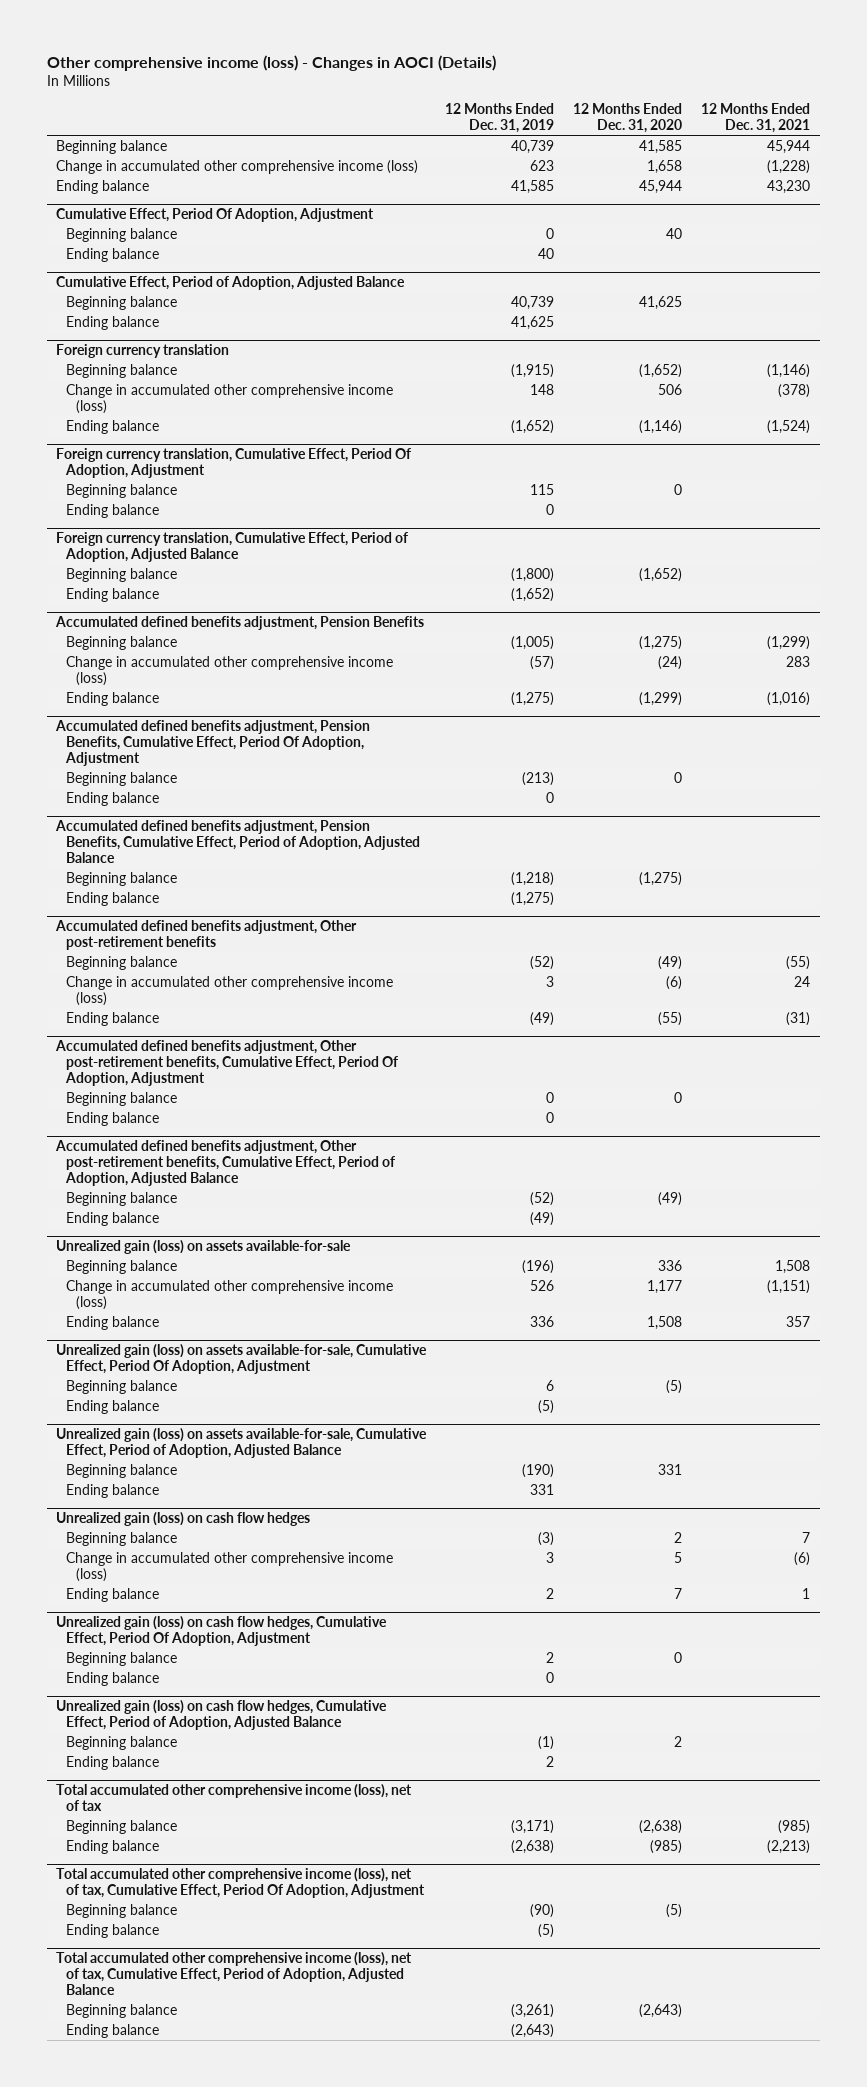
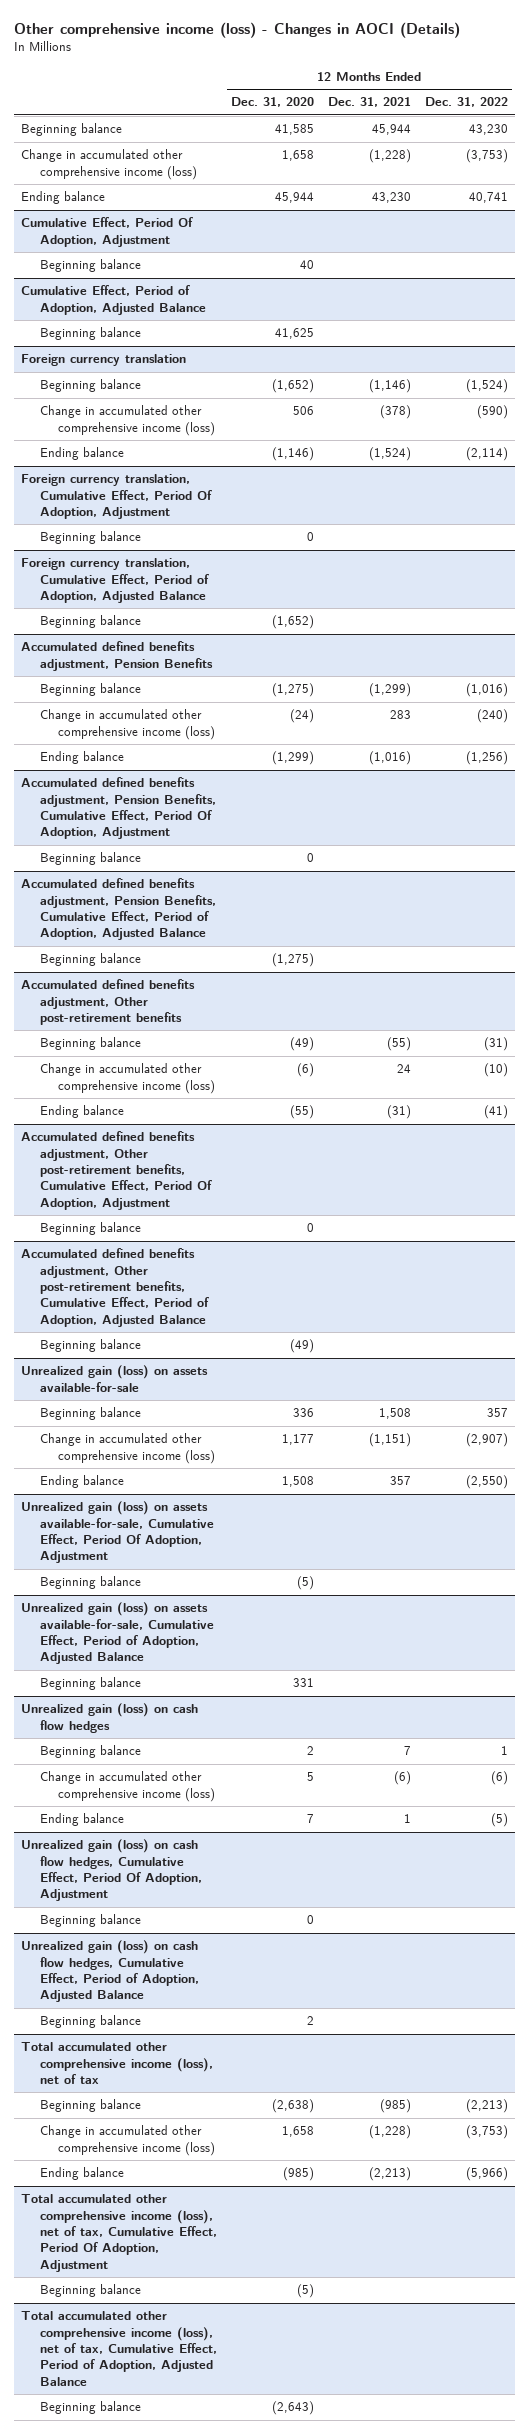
- | 12 Months Ended Dec. 31, 2019 | 12 Months Ended Dec. 31, 2020 | 12 Months Ended Dec. 31, 2021
+ | 12 Months Ended Dec. 31, 2020 | 12 Months Ended Dec. 31, 2021 | 12 Months Ended Dec. 31, 2022
@ Cumulative Effect, Period Of Adoption, Adjustment
- Ending balance | 40 | |
@ Cumulative Effect, Period of Adoption, Adjusted Balance
- Ending balance | 41,625 | |
@ Foreign currency translation, Cumulative Effect, Period Of Adoption, Adjustment
- Ending balance | 0 | |
@ Foreign currency translation, Cumulative Effect, Period of Adoption, Adjusted Balance
- Ending balance | (1,652) | |
@ Accumulated defined benefits adjustment, Pension Benefits, Cumulative Effect, Period Of Adoption, Adjustment
- Ending balance | 0 | |
@ Accumulated defined benefits adjustment, Pension Benefits, Cumulative Effect, Period of Adoption, Adjusted Balance
- Ending balance | (1,275) | |
@ Accumulated defined benefits adjustment, Other post-retirement benefits, Cumulative Effect, Period Of Adoption, Adjustment
- Ending balance | 0 | |
@ Accumulated defined benefits adjustment, Other post-retirement benefits, Cumulative Effect, Period of Adoption, Adjusted Balance
- Ending balance | (49) | |
@ Unrealized gain (loss) on assets available-for-sale, Cumulative Effect, Period Of Adoption, Adjustment
- Ending balance | (5) | |
@ Unrealized gain (loss) on assets available-for-sale, Cumulative Effect, Period of Adoption, Adjusted Balance
- Ending balance | 331 | |
@ Unrealized gain (loss) on cash flow hedges, Cumulative Effect, Period Of Adoption, Adjustment
- Ending balance | 0 | |
@ Unrealized gain (loss) on cash flow hedges, Cumulative Effect, Period of Adoption, Adjusted Balance
- Ending balance | 2 | |
@ Total accumulated other comprehensive income (loss), net of tax
+ Change in accumulated other comprehensive income (loss) | 1,658 | (1,228) | (3,753)
@ Total accumulated other comprehensive income (loss), net of tax, Cumulative Effect, Period Of Adoption, Adjustment
- Ending balance | (5) | |
@ Total accumulated other comprehensive income (loss), net of tax, Cumulative Effect, Period of Adoption, Adjusted Balance
- Ending balance | (2,643) | |

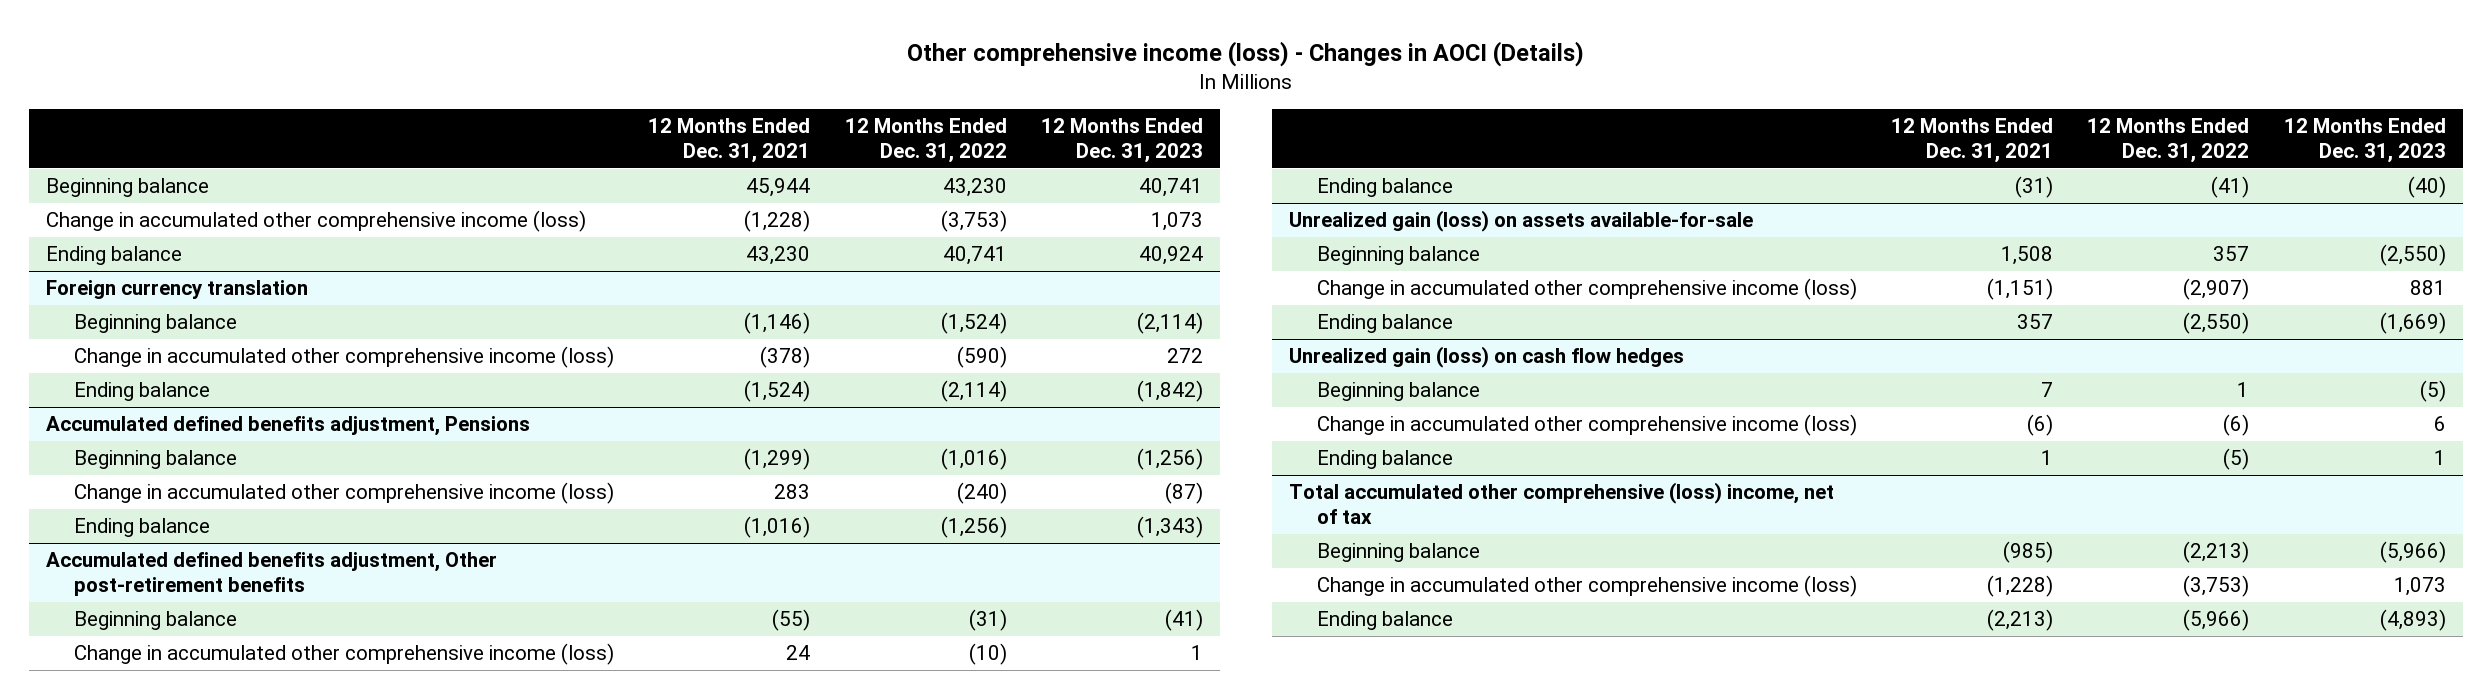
- | 12 Months Ended Dec. 31, 2020 | 12 Months Ended Dec. 31, 2021 | 12 Months Ended Dec. 31, 2022
+ | 12 Months Ended Dec. 31, 2021 | 12 Months Ended Dec. 31, 2022 | 12 Months Ended Dec. 31, 2023
- Cumulative Effect, Period Of Adoption, Adjustment
- Beginning balance | 40 | |
- Cumulative Effect, Period of Adoption, Adjusted Balance
- Beginning balance | 41,625 | |
- Foreign currency translation, Cumulative Effect, Period Of Adoption, Adjustment
- Beginning balance | 0 | |
- Foreign currency translation, Cumulative Effect, Period of Adoption, Adjusted Balance
- Beginning balance | (1,652) | |
- Accumulated defined benefits adjustment, Pension Benefits
+ Accumulated defined benefits adjustment, Pensions
- Accumulated defined benefits adjustment, Pension Benefits, Cumulative Effect, Period Of Adoption, Adjustment
- Beginning balance | 0 | |
- Accumulated defined benefits adjustment, Pension Benefits, Cumulative Effect, Period of Adoption, Adjusted Balance
- Beginning balance | (1,275) | |
- Accumulated defined benefits adjustment, Other post-retirement benefits, Cumulative Effect, Period Of Adoption, Adjustment
- Beginning balance | 0 | |
- Accumulated defined benefits adjustment, Other post-retirement benefits, Cumulative Effect, Period of Adoption, Adjusted Balance
- Beginning balance | (49) | |
- Unrealized gain (loss) on assets available-for-sale, Cumulative Effect, Period Of Adoption, Adjustment
- Beginning balance | (5) | |
- Unrealized gain (loss) on assets available-for-sale, Cumulative Effect, Period of Adoption, Adjusted Balance
- Beginning balance | 331 | |
- Unrealized gain (loss) on cash flow hedges, Cumulative Effect, Period Of Adoption, Adjustment
- Beginning balance | 0 | |
- Unrealized gain (loss) on cash flow hedges, Cumulative Effect, Period of Adoption, Adjusted Balance
- Beginning balance | 2 | |
- Total accumulated other comprehensive income (loss), net of tax
+ Total accumulated other comprehensive (loss) income, net of tax
- Total accumulated other comprehensive income (loss), net of tax, Cumulative Effect, Period Of Adoption, Adjustment
- Beginning balance | (5) | |
- Total accumulated other comprehensive income (loss), net of tax, Cumulative Effect, Period of Adoption, Adjusted Balance
- Beginning balance | (2,643) | |

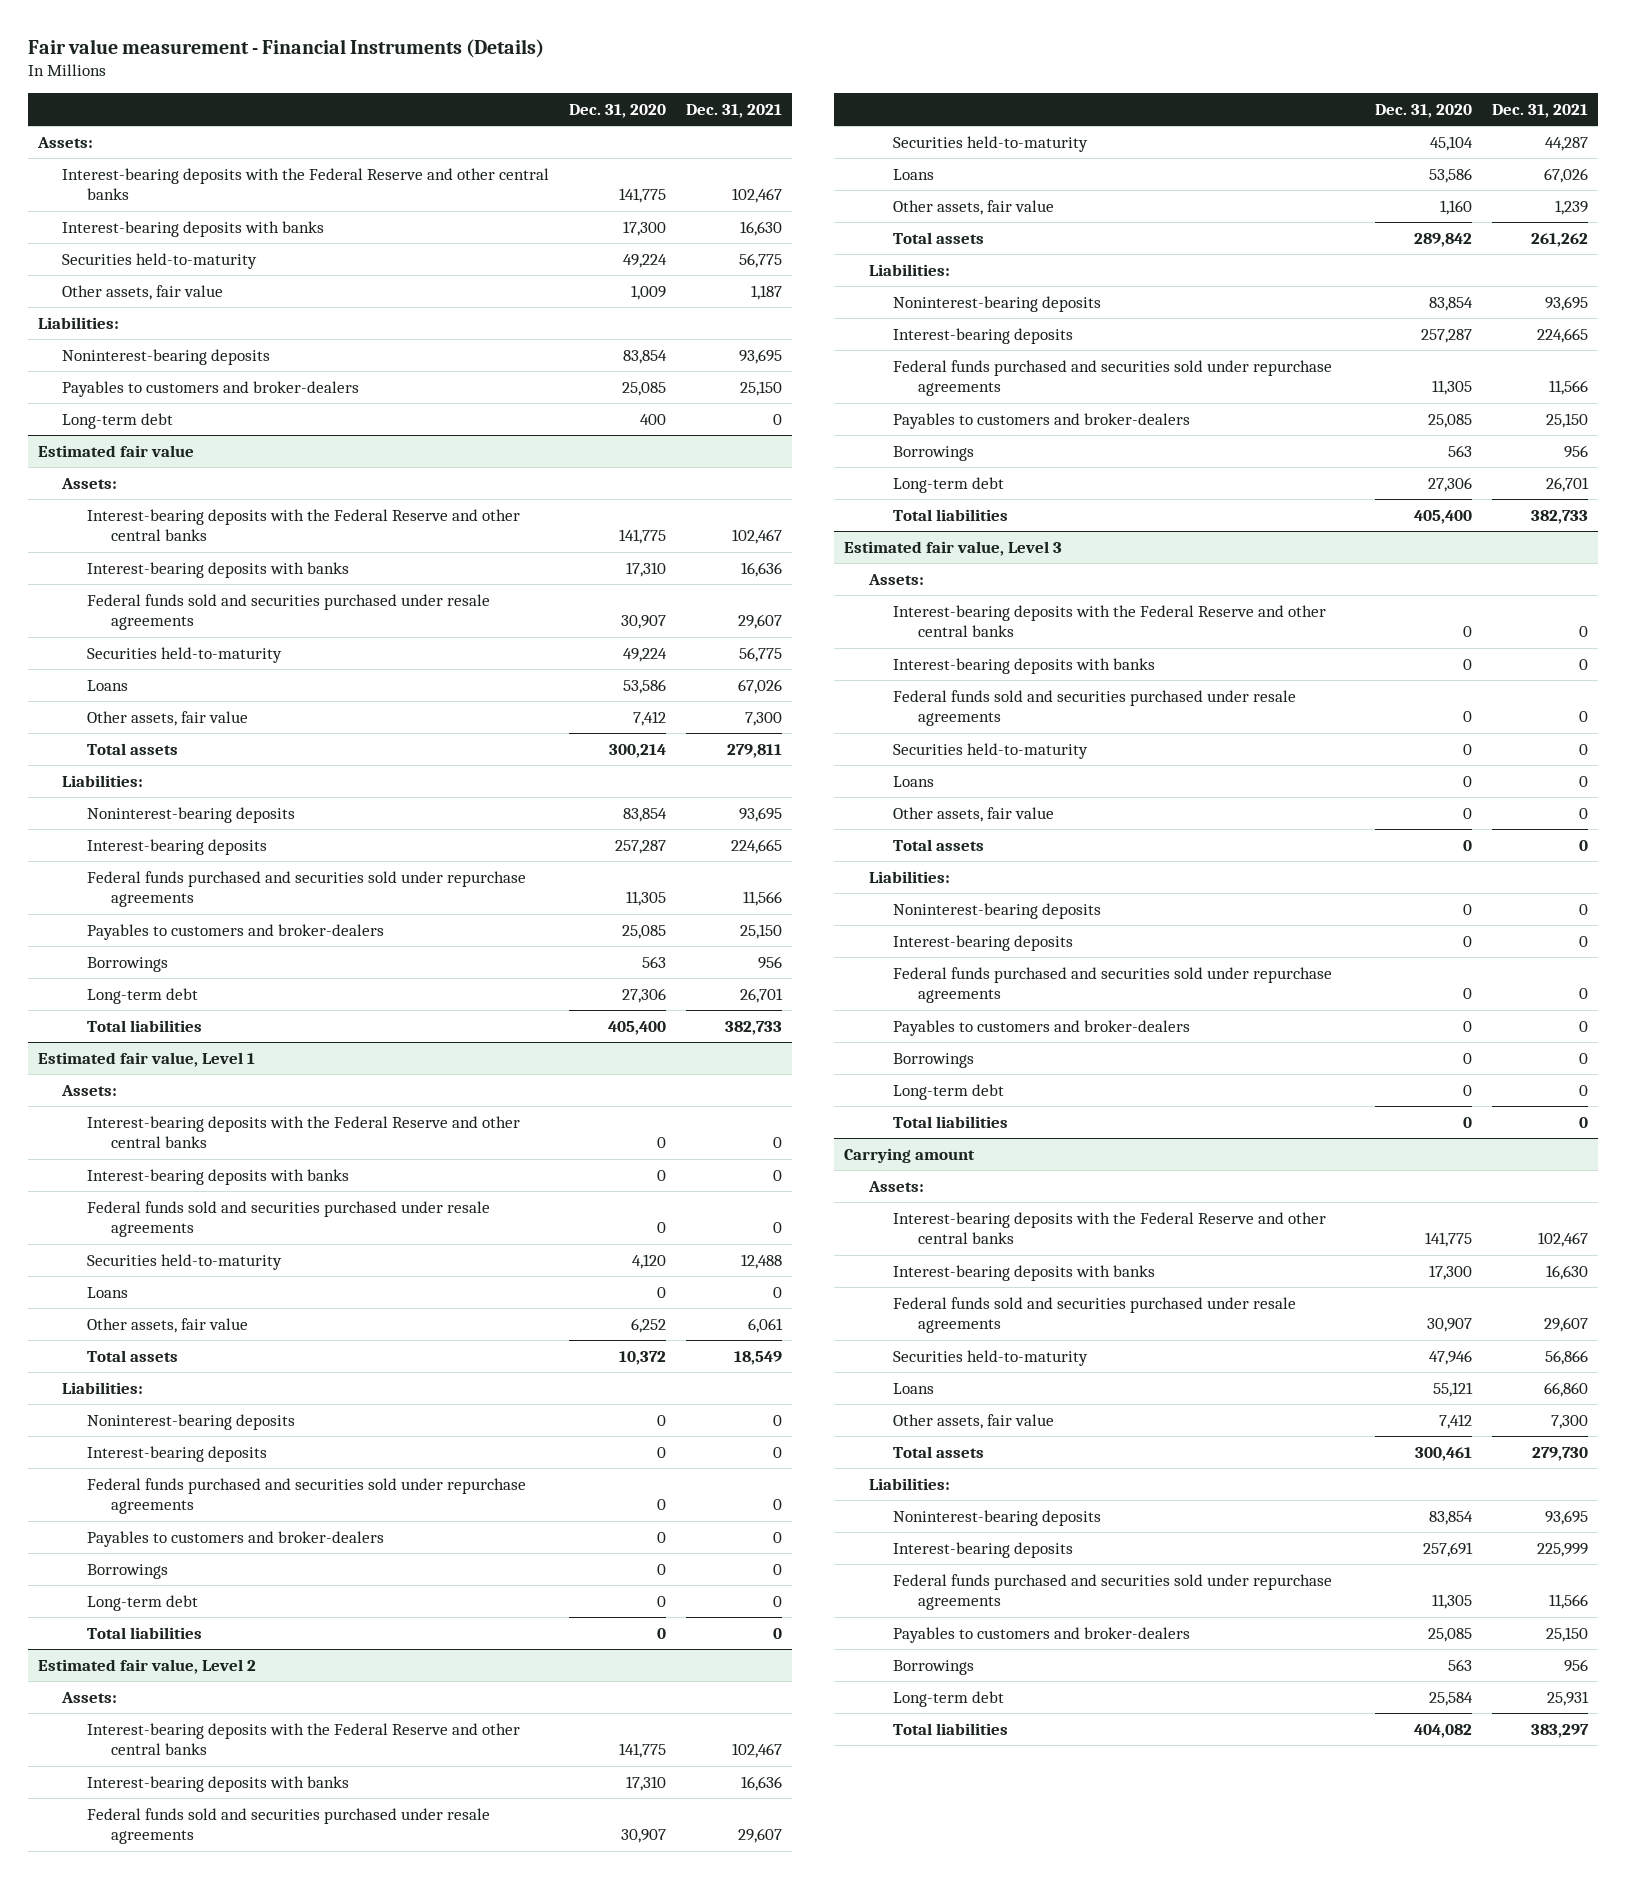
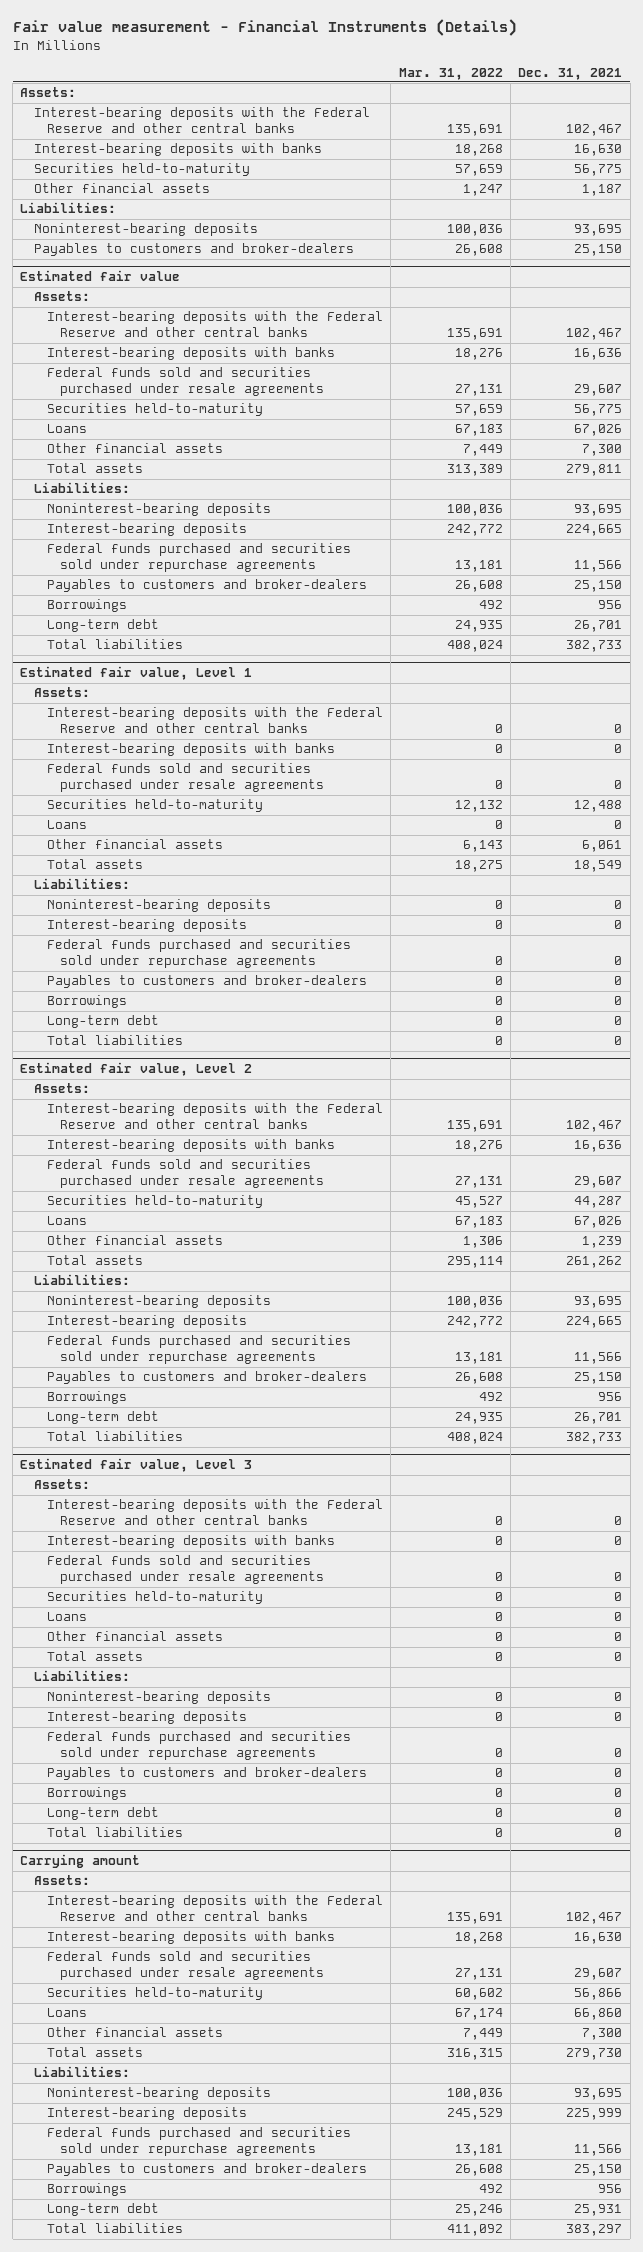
- | Dec. 31, 2020 | Dec. 31, 2021
+ | Mar. 31, 2022 | Dec. 31, 2021
- Other assets, fair value | 1,009 | 1,187
+ Other financial assets | 1,247 | 1,187
- Long-term debt | 400 | 0
@ Estimated fair value
- Other assets, fair value | 7,412 | 7,300
+ Other financial assets | 7,449 | 7,300
@ Estimated fair value, Level 1
- Other assets, fair value | 6,252 | 6,061
+ Other financial assets | 6,143 | 6,061
@ Estimated fair value, Level 2
- Other assets, fair value | 1,160 | 1,239
+ Other financial assets | 1,306 | 1,239
@ Estimated fair value, Level 3
- Other assets, fair value | 0 | 0
+ Other financial assets | 0 | 0
@ Carrying amount
- Other assets, fair value | 7,412 | 7,300
+ Other financial assets | 7,449 | 7,300

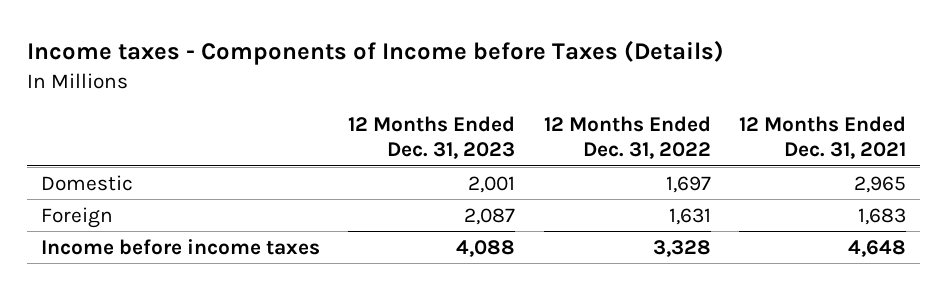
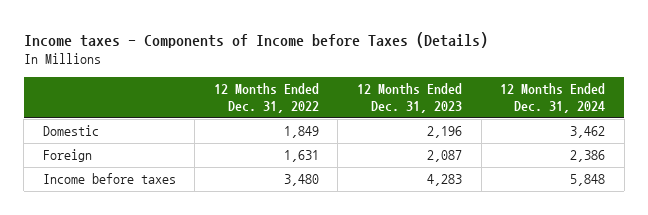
- | 12 Months Ended Dec. 31, 2023 | 12 Months Ended Dec. 31, 2022 | 12 Months Ended Dec. 31, 2021
+ | 12 Months Ended Dec. 31, 2022 | 12 Months Ended Dec. 31, 2023 | 12 Months Ended Dec. 31, 2024
- Domestic | 2,001 | 1,697 | 2,965
+ Domestic | 1,849 | 2,196 | 3,462
- Income before income taxes | 4,088 | 3,328 | 4,648
+ Income before taxes | 3,480 | 4,283 | 5,848

